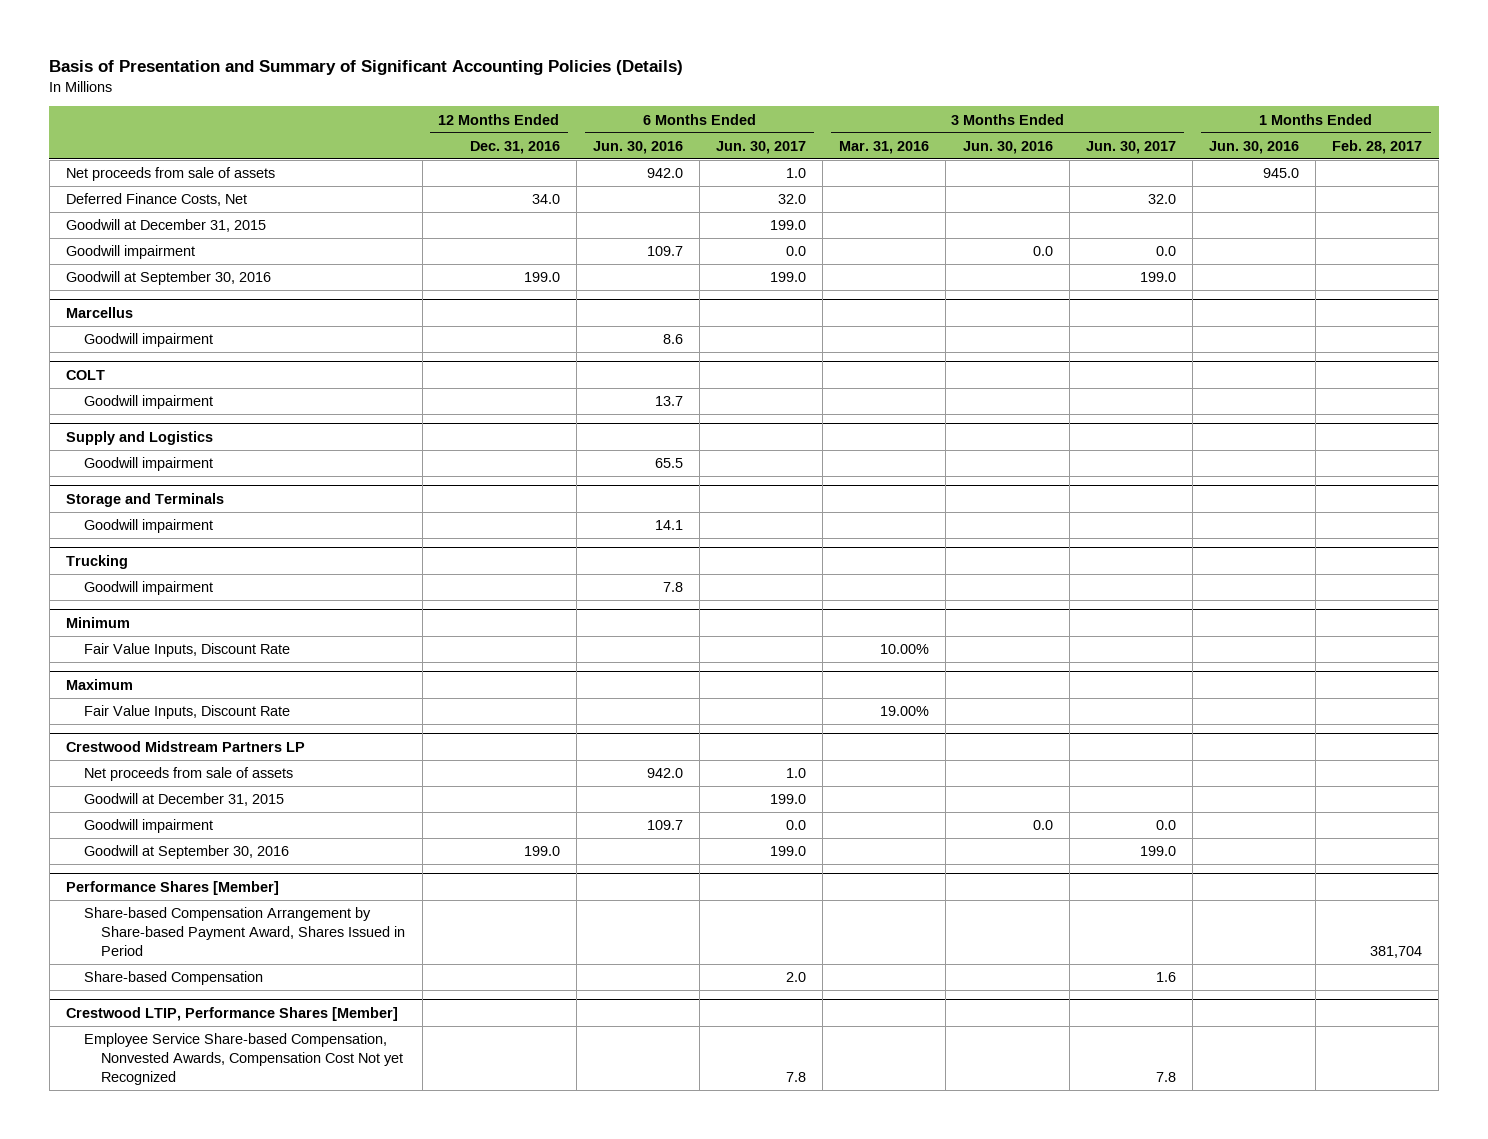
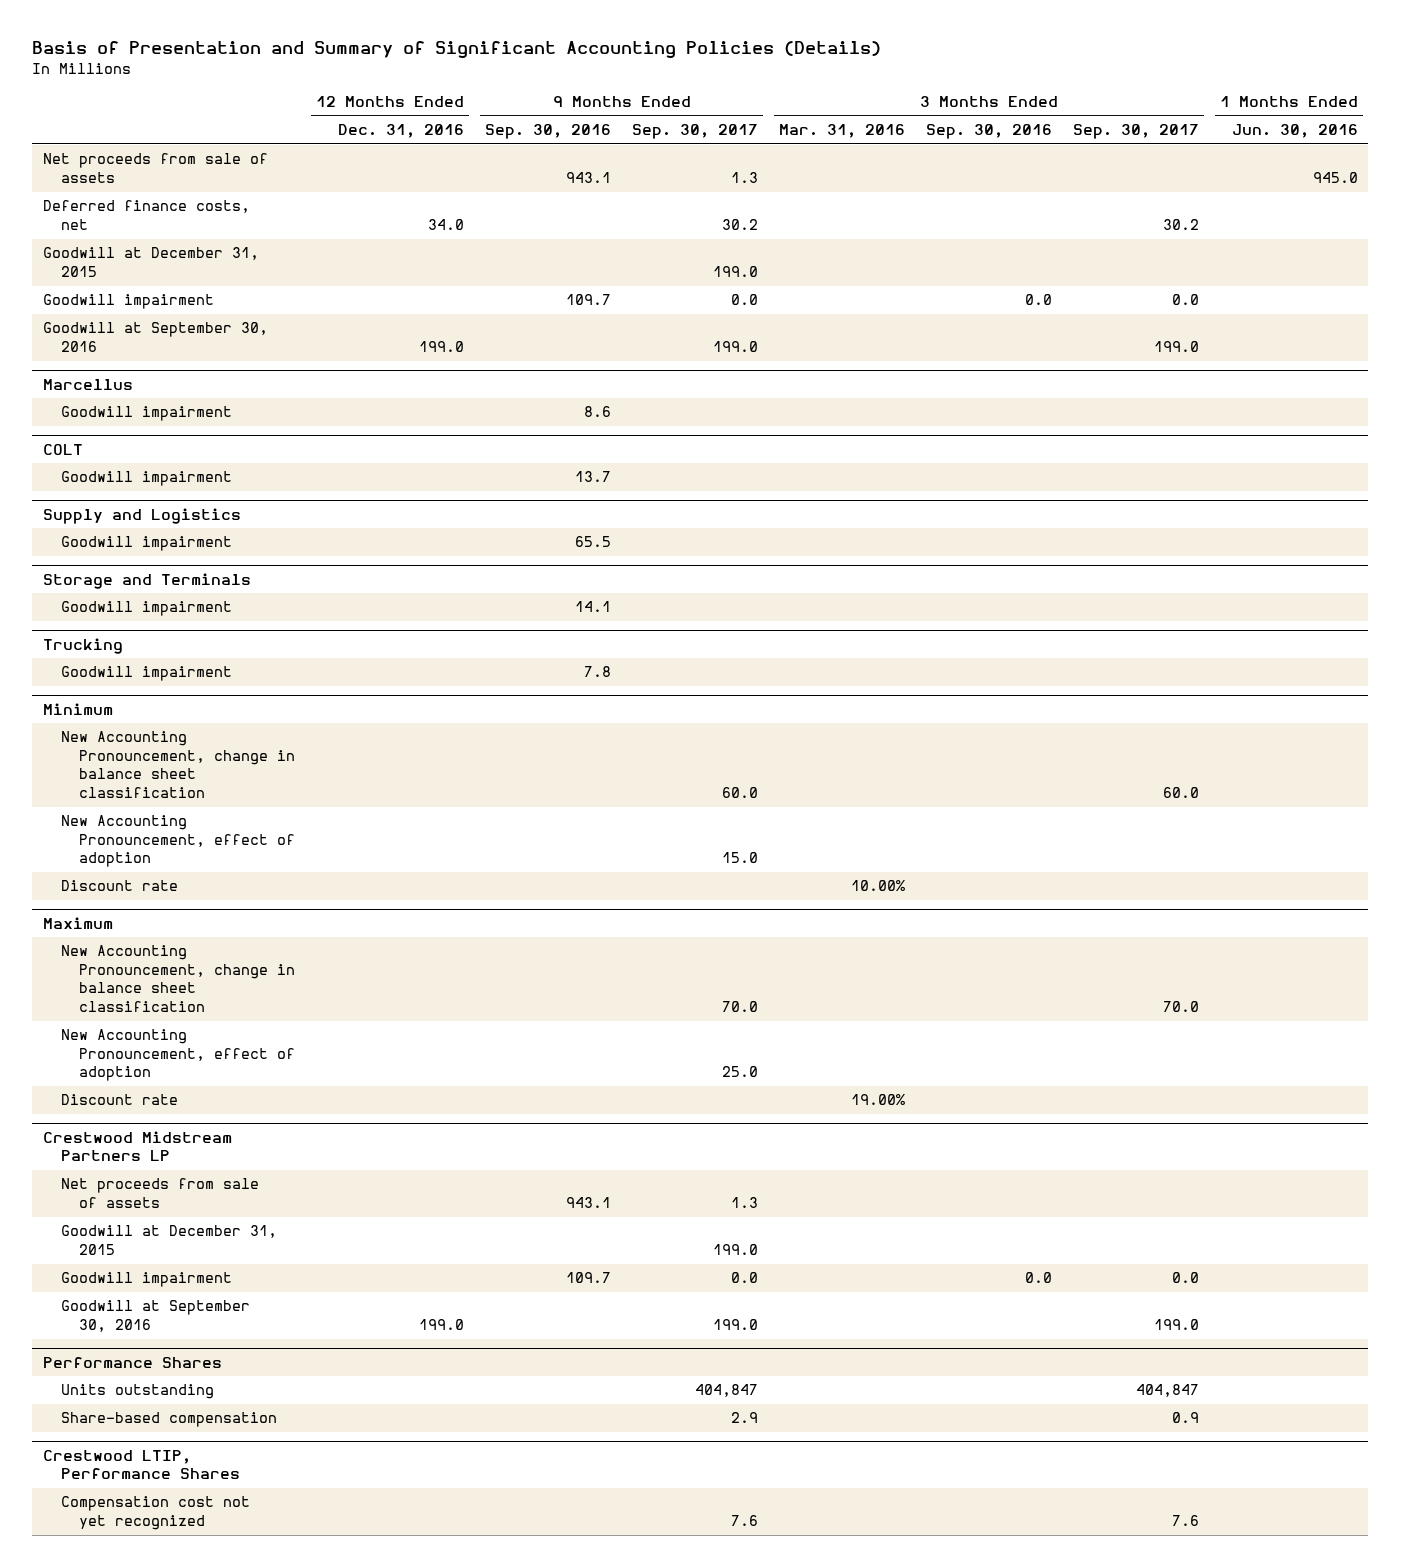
- | 12 Months Ended Dec. 31, 2016 | 6 Months Ended Jun. 30, 2016 | 6 Months Ended Jun. 30, 2017 | 3 Months Ended Mar. 31, 2016 | 3 Months Ended Jun. 30, 2016 | 3 Months Ended Jun. 30, 2017 | 1 Months Ended Jun. 30, 2016 | 1 Months Ended Feb. 28, 2017
+ | 12 Months Ended Dec. 31, 2016 | 9 Months Ended Sep. 30, 2016 | 9 Months Ended Sep. 30, 2017 | 3 Months Ended Mar. 31, 2016 | 3 Months Ended Sep. 30, 2016 | 3 Months Ended Sep. 30, 2017 | 1 Months Ended Jun. 30, 2016
- Deferred Finance Costs, Net | 34.0 | | 32.0 | | | 32.0 | |
+ Deferred finance costs, net | 34.0 | | 30.2 | | | 30.2 |
@ Minimum
- Fair Value Inputs, Discount Rate | | | | 10.00% | | | |
+ New Accounting Pronouncement, change in balance sheet classification | | | 60.0 | | | 60.0 |
+ New Accounting Pronouncement, effect of adoption | | | 15.0 | | | |
+ Discount rate | | | | 10.00% | | |
@ Maximum
- Fair Value Inputs, Discount Rate | | | | 19.00% | | | |
+ New Accounting Pronouncement, change in balance sheet classification | | | 70.0 | | | 70.0 |
+ New Accounting Pronouncement, effect of adoption | | | 25.0 | | | |
+ Discount rate | | | | 19.00% | | |
- Performance Shares [Member]
- Share-based Compensation Arrangement by Share-based Payment Award, Shares Issued in Period | | | | | | | | 381,704
- Share-based Compensation | | | 2.0 | | | 1.6 | |
- Crestwood LTIP, Performance Shares [Member]
- Employee Service Share-based Compensation, Nonvested Awards, Compensation Cost Not yet Recognized | | | 7.8 | | | 7.8 | |
+ Performance Shares
+ Units outstanding | | | 404,847 | | | 404,847 |
+ Share-based compensation | | | 2.9 | | | 0.9 |
+ Crestwood LTIP, Performance Shares
+ Compensation cost not yet recognized | | | 7.6 | | | 7.6 |

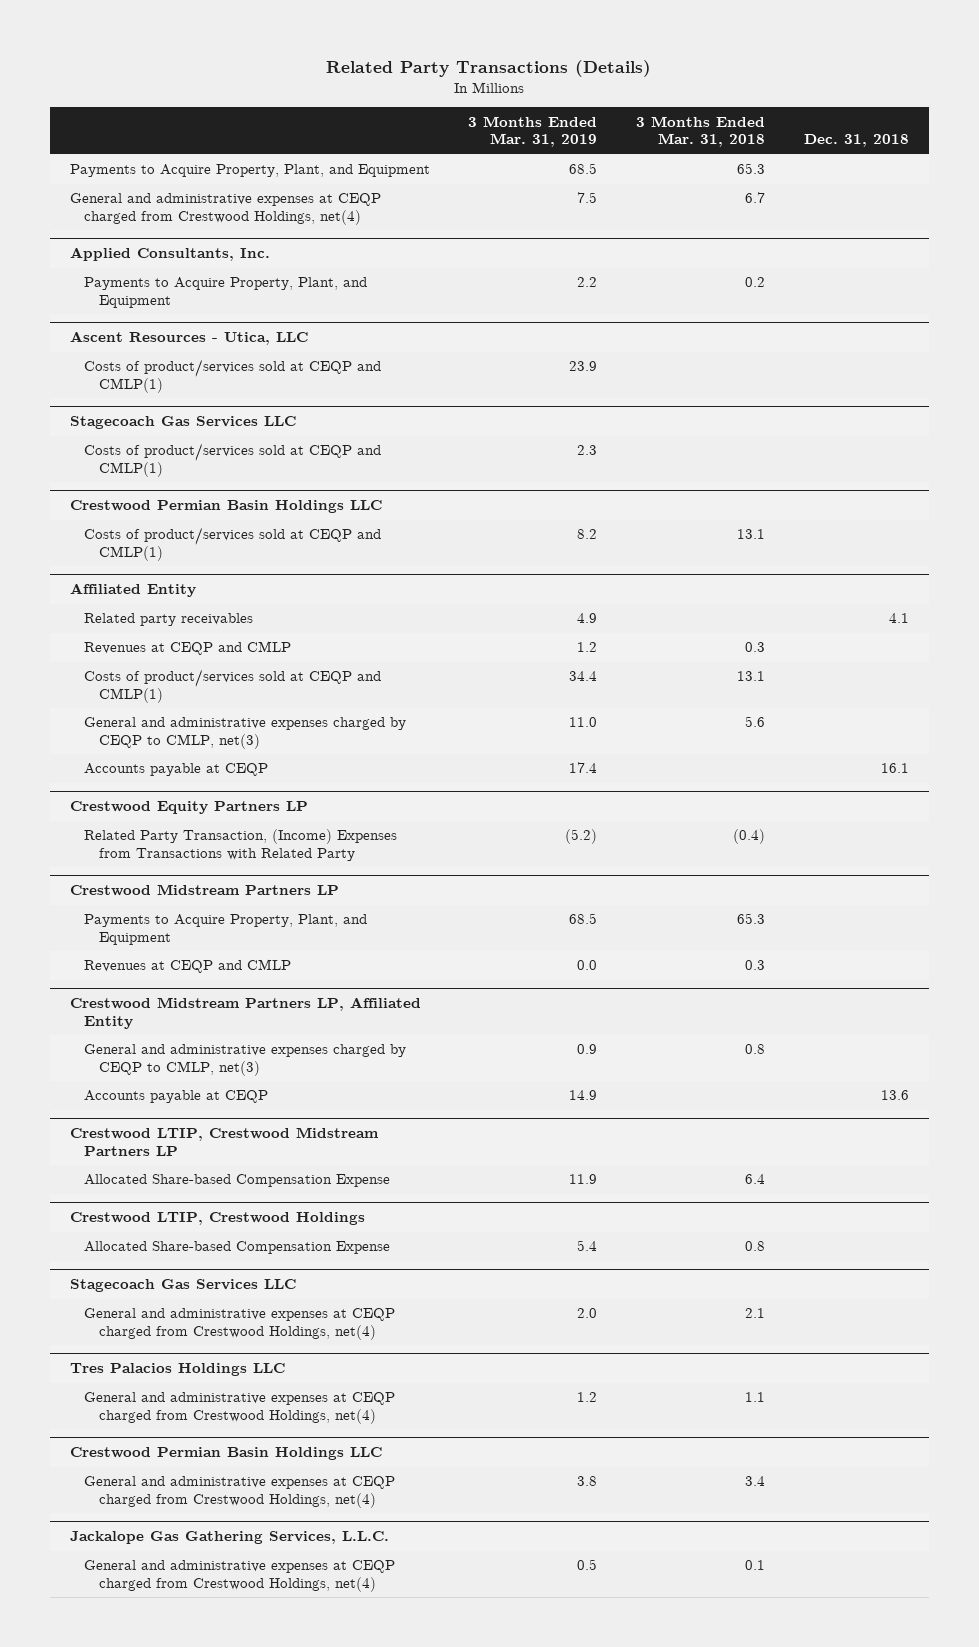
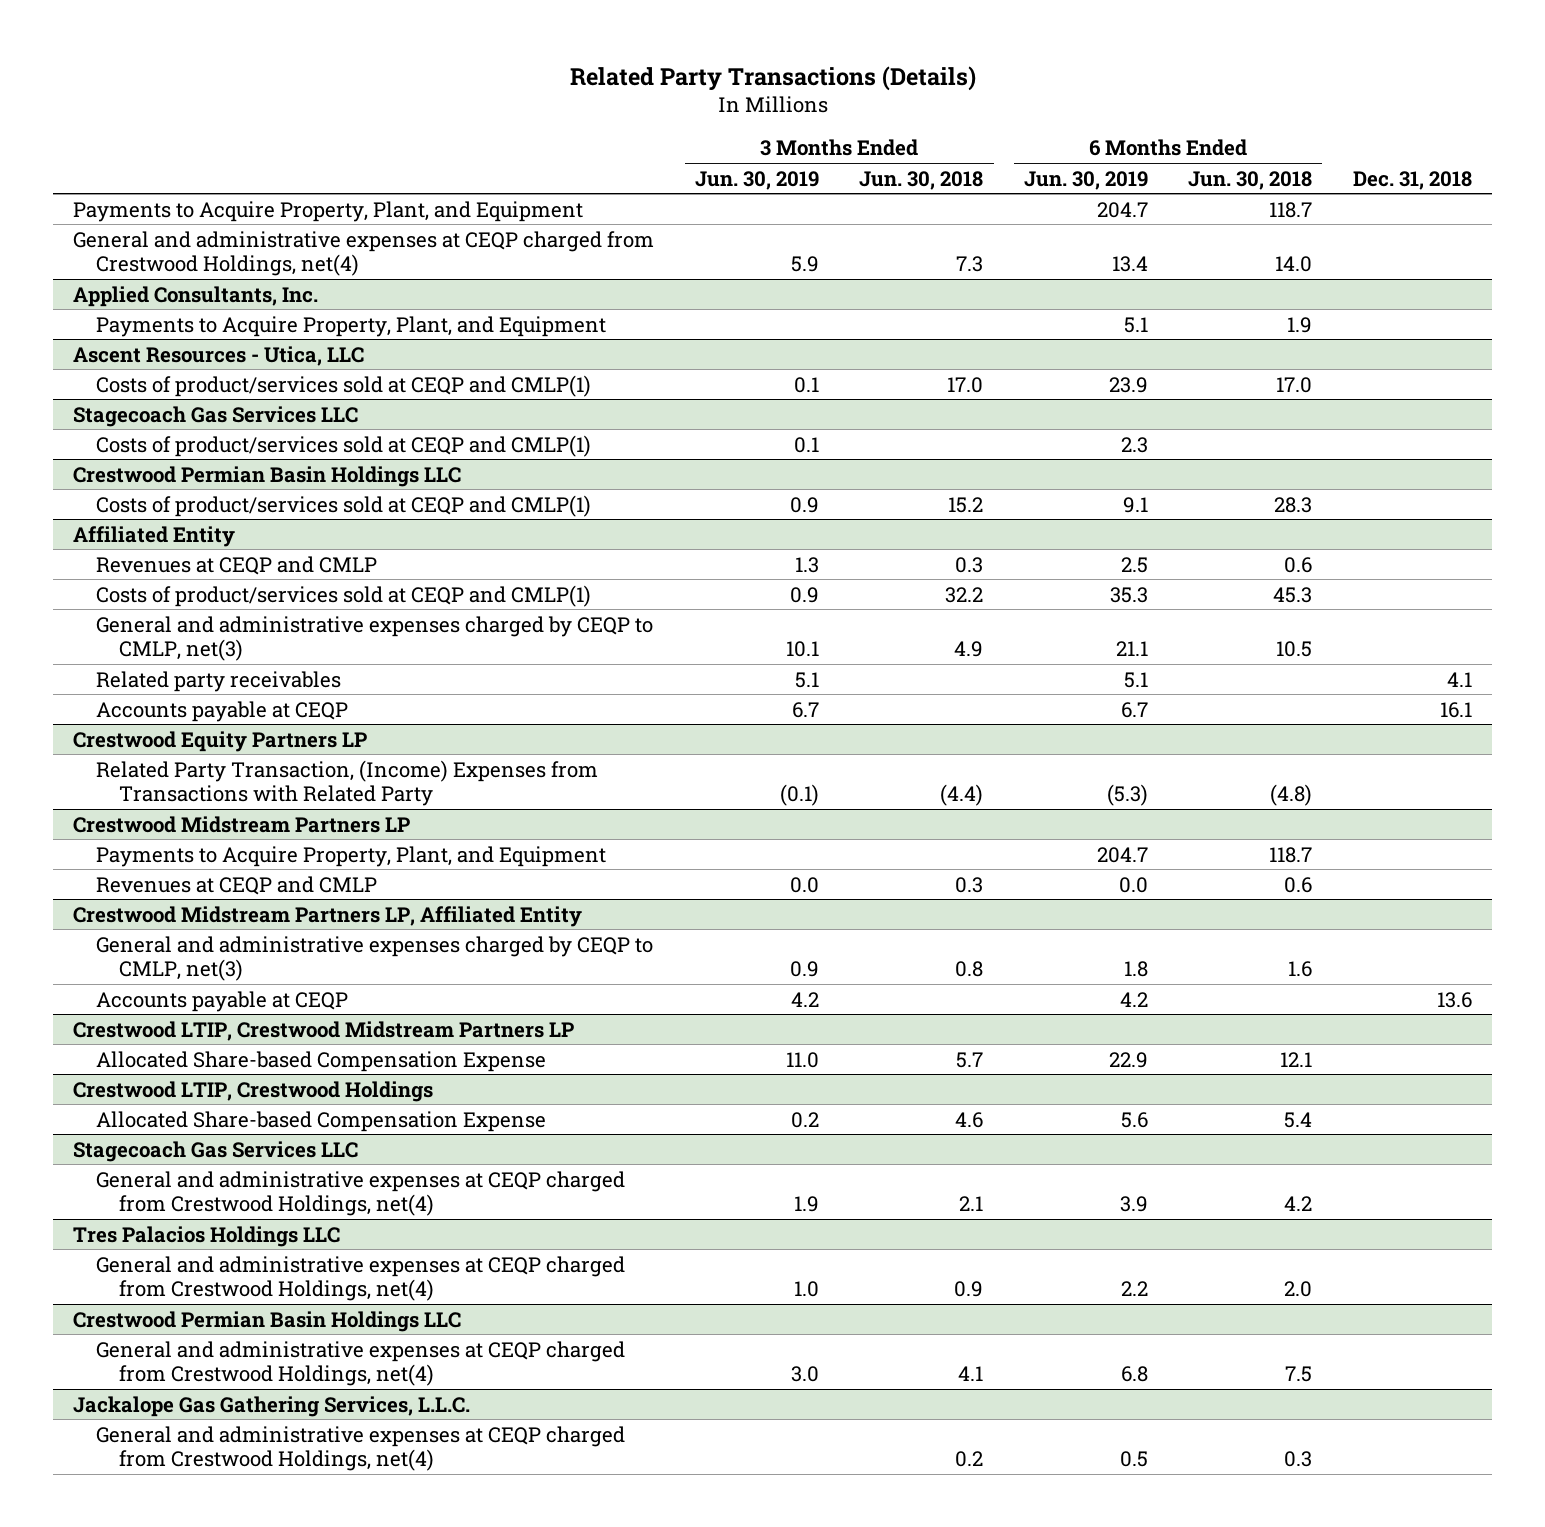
- | 3 Months Ended Mar. 31, 2019 | 3 Months Ended Mar. 31, 2018 | Dec. 31, 2018
+ | 3 Months Ended Jun. 30, 2019 | 3 Months Ended Jun. 30, 2018 | 6 Months Ended Jun. 30, 2019 | 6 Months Ended Jun. 30, 2018 | Dec. 31, 2018
@ Affiliated Entity
moved down: Related party receivables | 5.1 | | 5.1 | | 4.1

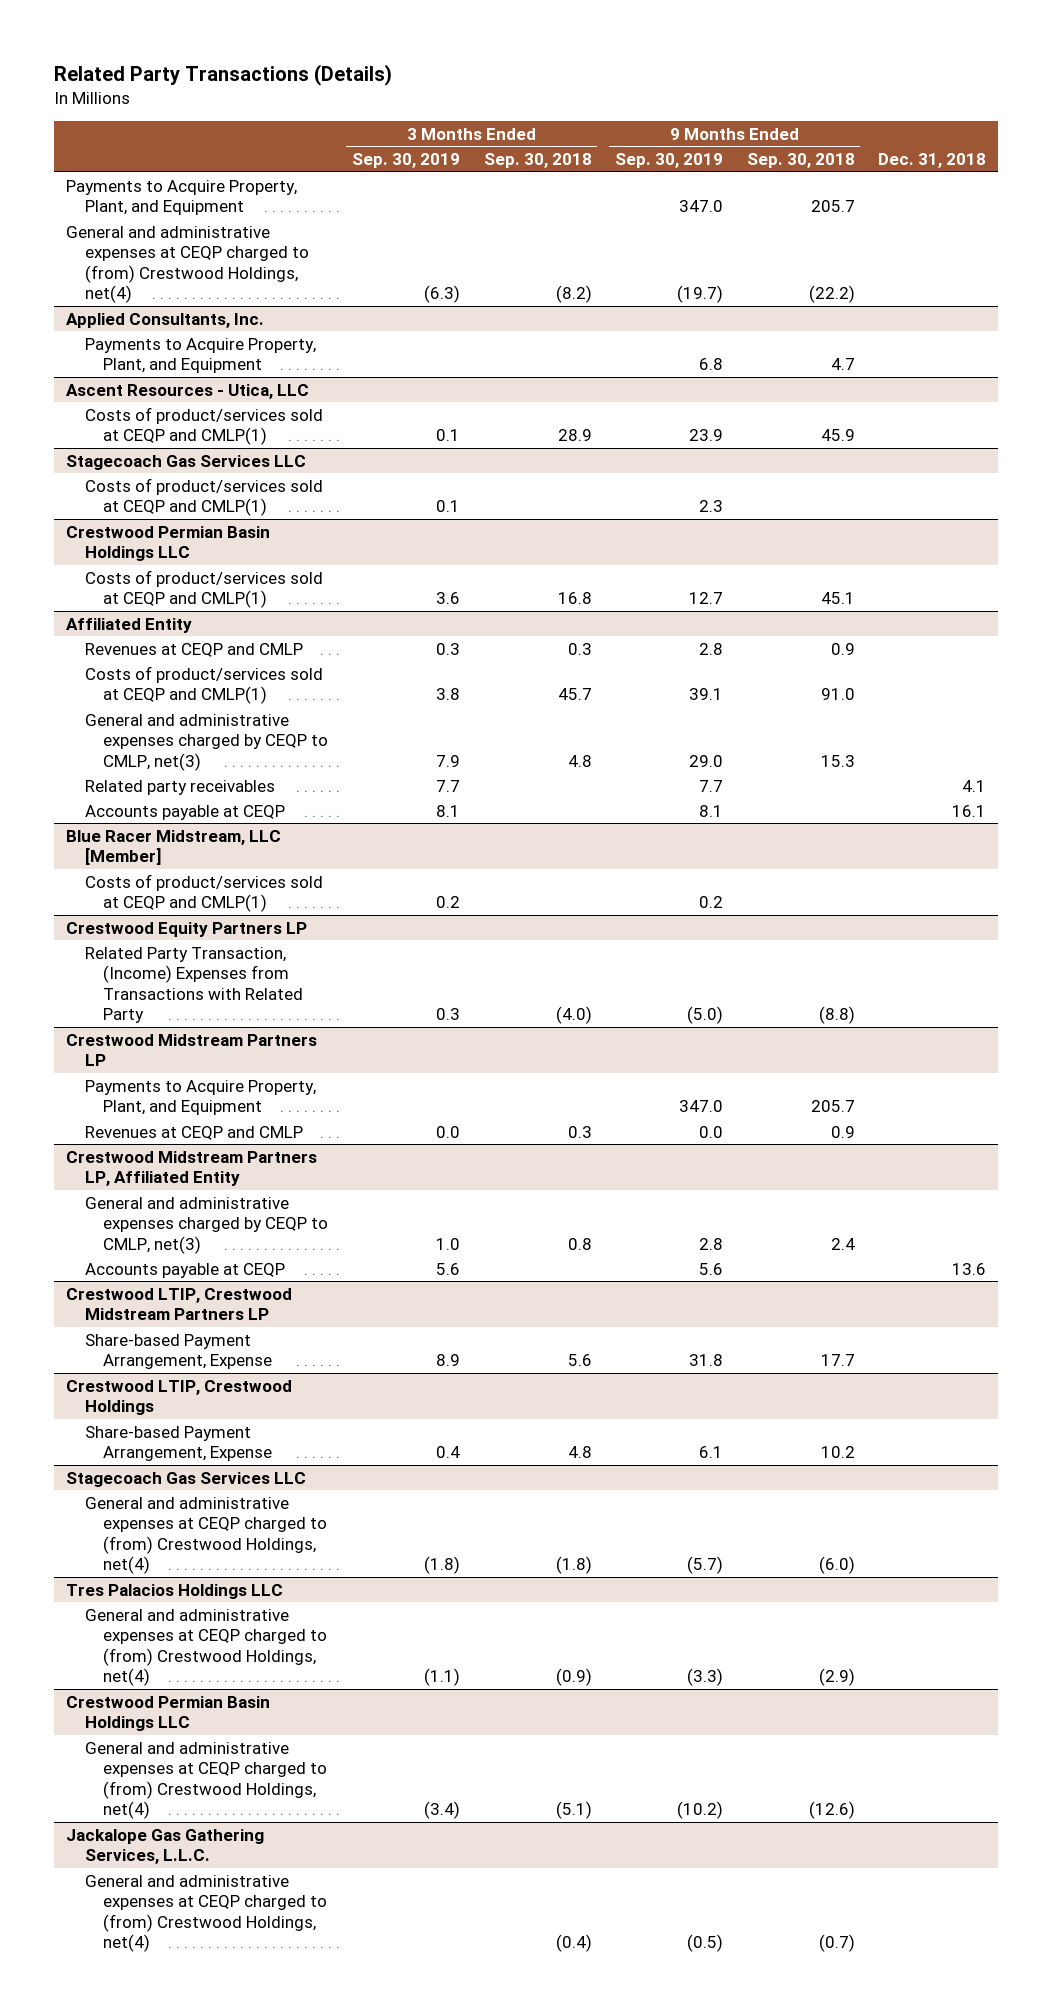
- | 3 Months Ended Jun. 30, 2019 | 3 Months Ended Jun. 30, 2018 | 6 Months Ended Jun. 30, 2019 | 6 Months Ended Jun. 30, 2018 | Dec. 31, 2018
+ | 3 Months Ended Sep. 30, 2019 | 3 Months Ended Sep. 30, 2018 | 9 Months Ended Sep. 30, 2019 | 9 Months Ended Sep. 30, 2018 | Dec. 31, 2018
- General and administrative expenses at CEQP charged from Crestwood Holdings, net(4) | 5.9 | 7.3 | 13.4 | 14.0 |
+ General and administrative expenses at CEQP charged to (from) Crestwood Holdings, net(4) | (6.3) | (8.2) | (19.7) | (22.2) |
+ Blue Racer Midstream, LLC [Member]
+ Costs of product/services sold at CEQP and CMLP(1) | 0.2 | | 0.2 | |
@ Crestwood LTIP, Crestwood Midstream Partners LP
- Allocated Share-based Compensation Expense | 11.0 | 5.7 | 22.9 | 12.1 |
+ Share-based Payment Arrangement, Expense | 8.9 | 5.6 | 31.8 | 17.7 |
@ Crestwood LTIP, Crestwood Holdings
- Allocated Share-based Compensation Expense | 0.2 | 4.6 | 5.6 | 5.4 |
+ Share-based Payment Arrangement, Expense | 0.4 | 4.8 | 6.1 | 10.2 |
@ Stagecoach Gas Services LLC
- General and administrative expenses at CEQP charged from Crestwood Holdings, net(4) | 1.9 | 2.1 | 3.9 | 4.2 |
+ General and administrative expenses at CEQP charged to (from) Crestwood Holdings, net(4) | (1.8) | (1.8) | (5.7) | (6.0) |
@ Tres Palacios Holdings LLC
- General and administrative expenses at CEQP charged from Crestwood Holdings, net(4) | 1.0 | 0.9 | 2.2 | 2.0 |
+ General and administrative expenses at CEQP charged to (from) Crestwood Holdings, net(4) | (1.1) | (0.9) | (3.3) | (2.9) |
@ Crestwood Permian Basin Holdings LLC
- General and administrative expenses at CEQP charged from Crestwood Holdings, net(4) | 3.0 | 4.1 | 6.8 | 7.5 |
+ General and administrative expenses at CEQP charged to (from) Crestwood Holdings, net(4) | (3.4) | (5.1) | (10.2) | (12.6) |
@ Jackalope Gas Gathering Services, L.L.C.
- General and administrative expenses at CEQP charged from Crestwood Holdings, net(4) | | 0.2 | 0.5 | 0.3 |
+ General and administrative expenses at CEQP charged to (from) Crestwood Holdings, net(4) | | (0.4) | (0.5) | (0.7) |

